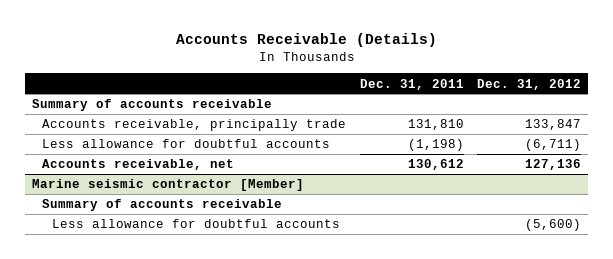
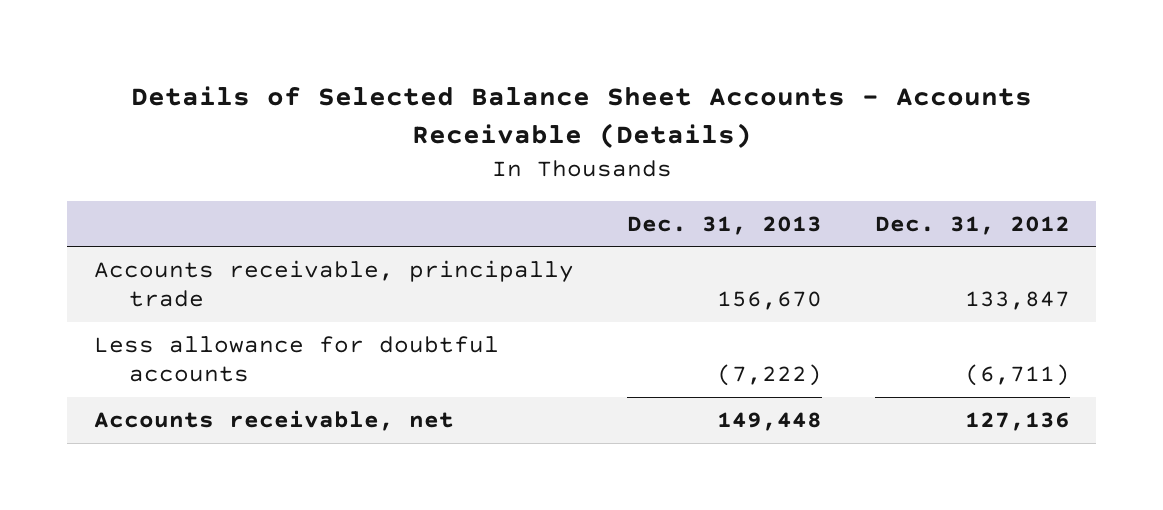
- Accounts Receivable (Details)
+ Details of Selected Balance Sheet Accounts - Accounts Receivable (Details)
- | Dec. 31, 2011 | Dec. 31, 2012
+ | Dec. 31, 2013 | Dec. 31, 2012
- Summary of accounts receivable
- Marine seismic contractor [Member]
- Summary of accounts receivable
- Less allowance for doubtful accounts | | (5,600)

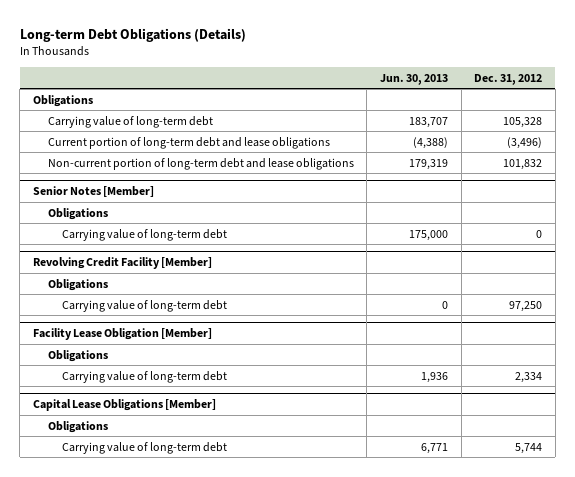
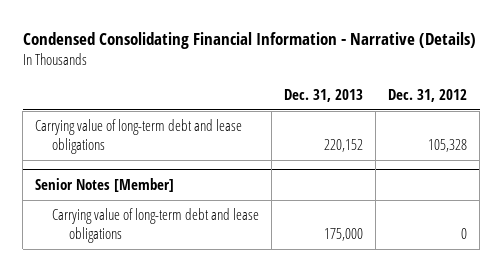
- Long-term Debt Obligations (Details)
+ Condensed Consolidating Financial Information - Narrative (Details)
- | Jun. 30, 2013 | Dec. 31, 2012
+ | Dec. 31, 2013 | Dec. 31, 2012
- Obligations
- Carrying value of long-term debt | 183,707 | 105,328
- Current portion of long-term debt and lease obligations | (4,388) | (3,496)
- Non-current portion of long-term debt and lease obligations | 179,319 | 101,832
+ Carrying value of long-term debt and lease obligations | 220,152 | 105,328
@ Senior Notes [Member]
- Obligations
- Carrying value of long-term debt | 175,000 | 0
- Revolving Credit Facility [Member]
- Obligations
- Carrying value of long-term debt | 0 | 97,250
- Facility Lease Obligation [Member]
- Obligations
- Carrying value of long-term debt | 1,936 | 2,334
- Capital Lease Obligations [Member]
- Obligations
- Carrying value of long-term debt | 6,771 | 5,744
@ Senior Notes [Member]
+ Carrying value of long-term debt and lease obligations | 175,000 | 0

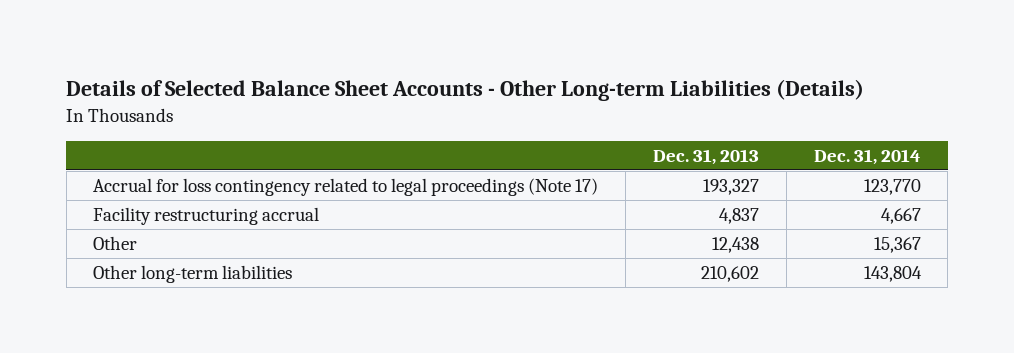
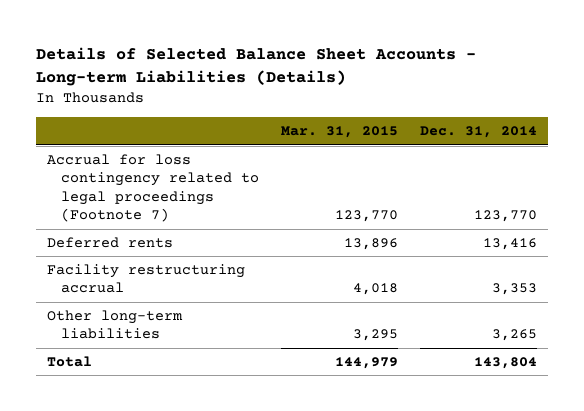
- Details of Selected Balance Sheet Accounts - Other Long-term Liabilities (Details)
+ Details of Selected Balance Sheet Accounts - Long-term Liabilities (Details)
- | Dec. 31, 2013 | Dec. 31, 2014
+ | Mar. 31, 2015 | Dec. 31, 2014
- Accrual for loss contingency related to legal proceedings (Note 17) | 193,327 | 123,770
- Facility restructuring accrual | 4,837 | 4,667
- Other | 12,438 | 15,367
- Other long-term liabilities | 210,602 | 143,804
+ Accrual for loss contingency related to legal proceedings (Footnote 7) | 123,770 | 123,770
+ Deferred rents | 13,896 | 13,416
+ Facility restructuring accrual | 4,018 | 3,353
+ Other long-term liabilities | 3,295 | 3,265
+ Total | 144,979 | 143,804

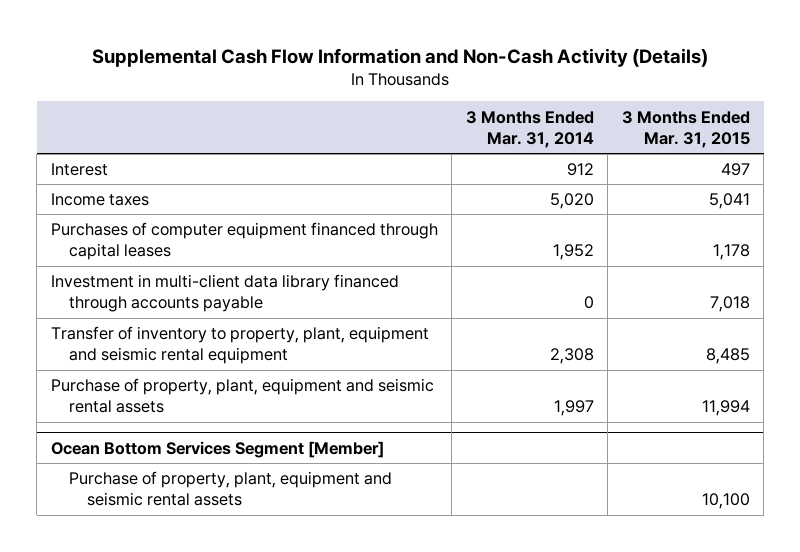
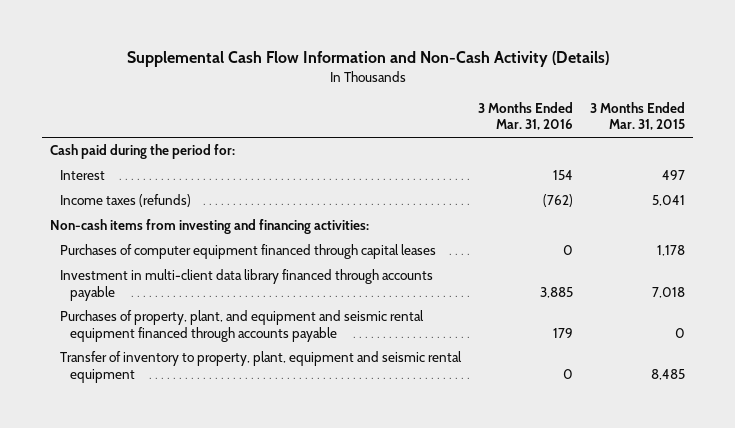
- | 3 Months Ended Mar. 31, 2014 | 3 Months Ended Mar. 31, 2015
+ | 3 Months Ended Mar. 31, 2016 | 3 Months Ended Mar. 31, 2015
+ Cash paid during the period for:
- Income taxes | 5,020 | 5,041
+ Income taxes (refunds) | (762) | 5,041
+ Non-cash items from investing and financing activities:
+ Purchases of property, plant, and equipment and seismic rental equipment financed through accounts payable | 179 | 0
- Purchase of property, plant, equipment and seismic rental assets | 1,997 | 11,994
- Ocean Bottom Services Segment [Member]
- Purchase of property, plant, equipment and seismic rental assets | | 10,100

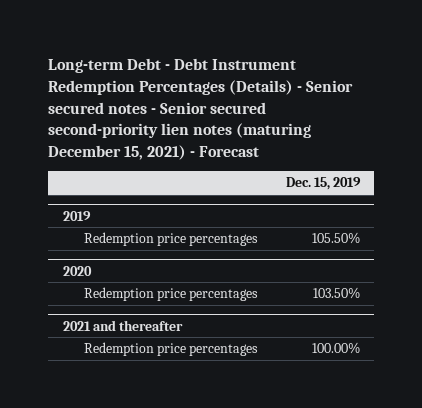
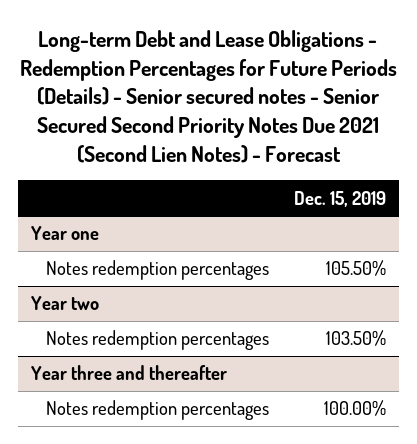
- Long-term Debt - Debt Instrument Redemption Percentages (Details) - Senior secured notes - Senior secured second-priority lien notes (maturing December 15, 2021) - Forecast
+ Long-term Debt and Lease Obligations - Redemption Percentages for Future Periods (Details) - Senior secured notes - Senior Secured Second Priority Notes Due 2021 (Second Lien Notes) - Forecast
- 2019
- Redemption price percentages | 105.50%
- 2020
- Redemption price percentages | 103.50%
- 2021 and thereafter
- Redemption price percentages | 100.00%
+ Year one
+ Notes redemption percentages | 105.50%
+ Year two
+ Notes redemption percentages | 103.50%
+ Year three and thereafter
+ Notes redemption percentages | 100.00%

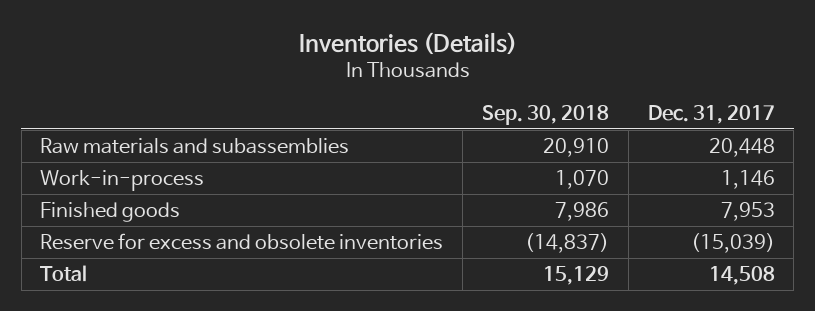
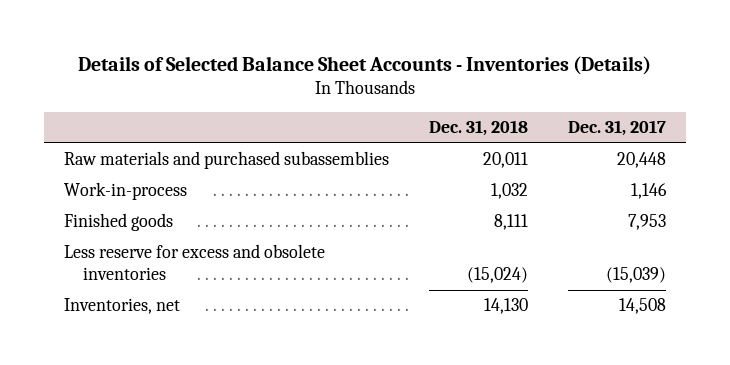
- Inventories (Details)
+ Details of Selected Balance Sheet Accounts - Inventories (Details)
- | Sep. 30, 2018 | Dec. 31, 2017
+ | Dec. 31, 2018 | Dec. 31, 2017
- Raw materials and subassemblies | 20,910 | 20,448
+ Raw materials and purchased subassemblies | 20,011 | 20,448
- Reserve for excess and obsolete inventories | (14,837) | (15,039)
- Total | 15,129 | 14,508
+ Less reserve for excess and obsolete inventories | (15,024) | (15,039)
+ Inventories, net | 14,130 | 14,508

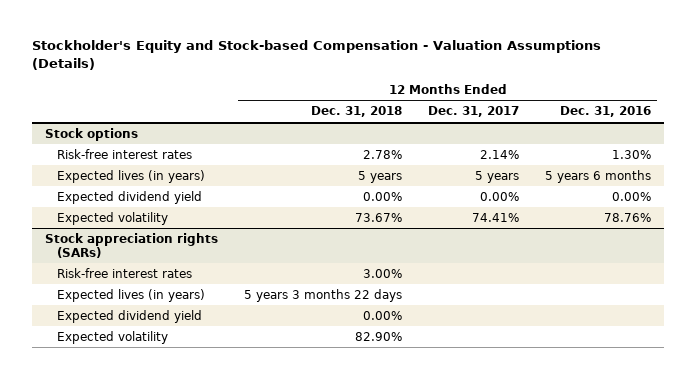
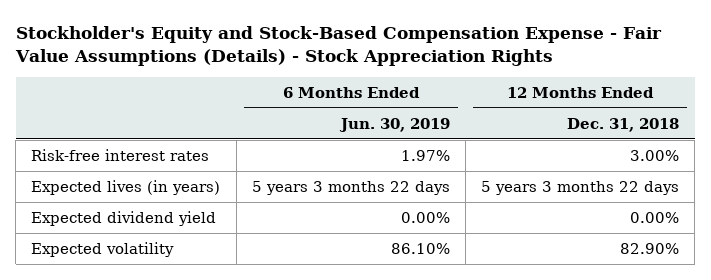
- Stockholder's Equity and Stock-based Compensation - Valuation Assumptions (Details)
+ Stockholder's Equity and Stock-Based Compensation Expense - Fair Value Assumptions (Details) - Stock Appreciation Rights
- | 12 Months Ended Dec. 31, 2018 | 12 Months Ended Dec. 31, 2017 | 12 Months Ended Dec. 31, 2016
+ | 6 Months Ended Jun. 30, 2019 | 12 Months Ended Dec. 31, 2018
- Stock options
- Risk-free interest rates | 2.78% | 2.14% | 1.30%
- Expected lives (in years) | 5 years | 5 years | 5 years 6 months
- Expected dividend yield | 0.00% | 0.00% | 0.00%
- Expected volatility | 73.67% | 74.41% | 78.76%
- Stock appreciation rights (SARs)

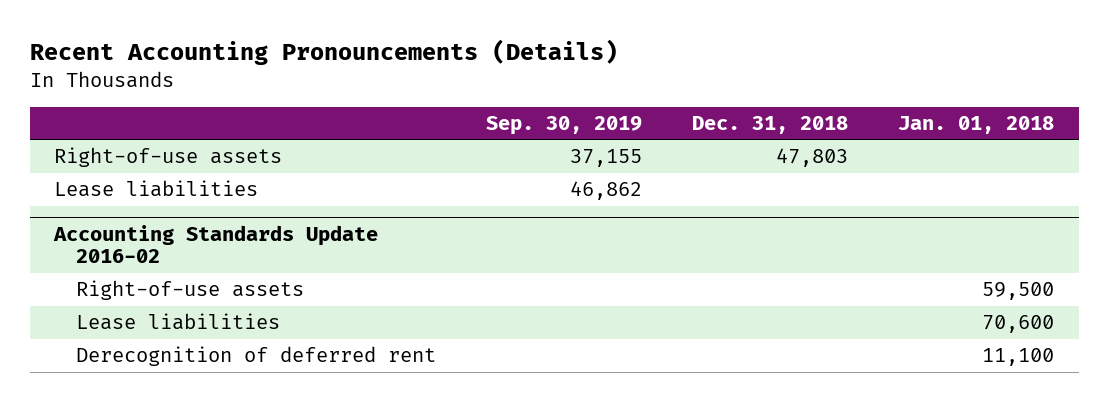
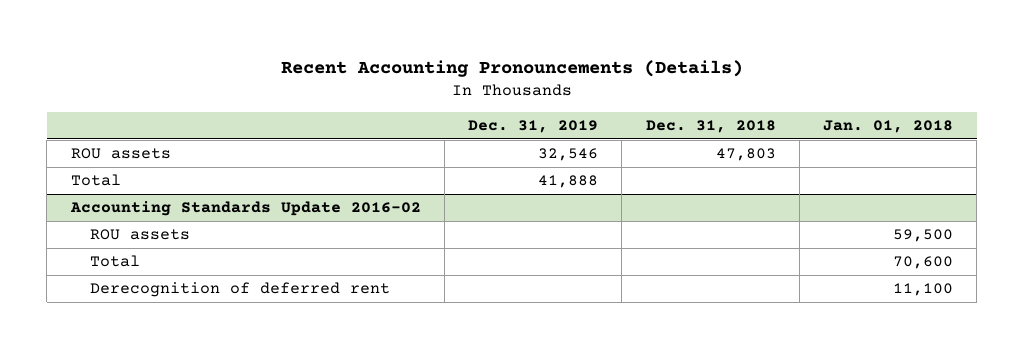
- | Sep. 30, 2019 | Dec. 31, 2018 | Jan. 01, 2018
+ | Dec. 31, 2019 | Dec. 31, 2018 | Jan. 01, 2018
- Right-of-use assets | 37,155 | 47,803 |
- Lease liabilities | 46,862 | |
+ ROU assets | 32,546 | 47,803 |
+ Total | 41,888 | |
@ Accounting Standards Update 2016-02
- Right-of-use assets | | | 59,500
- Lease liabilities | | | 70,600
+ ROU assets | | | 59,500
+ Total | | | 70,600

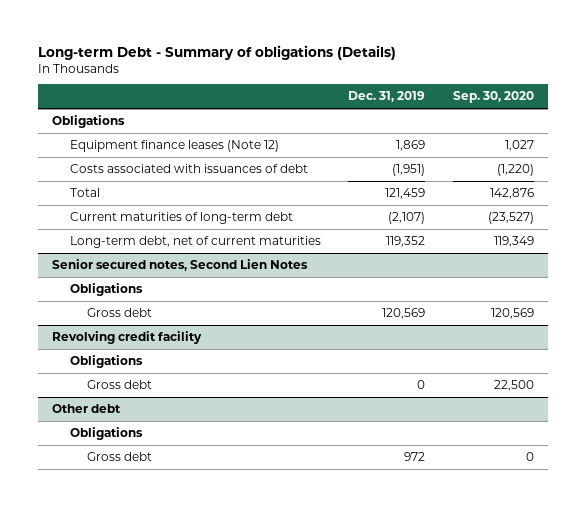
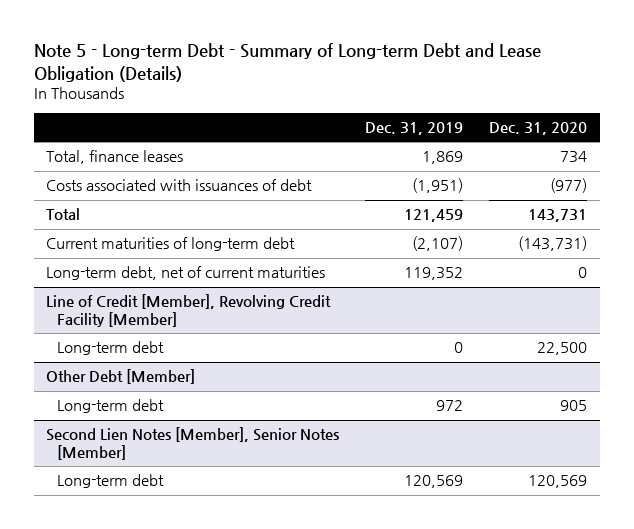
- Long-term Debt - Summary of obligations (Details)
+ Note 5 - Long-term Debt - Summary of Long-term Debt and Lease Obligation (Details)
- | Dec. 31, 2019 | Sep. 30, 2020
+ | Dec. 31, 2019 | Dec. 31, 2020
- Obligations
- Equipment finance leases (Note 12) | 1,869 | 1,027
+ Total, finance leases | 1,869 | 734
- Senior secured notes, Second Lien Notes
- Obligations
- Gross debt | 120,569 | 120,569
- Revolving credit facility
- Obligations
- Gross debt | 0 | 22,500
- Other debt
- Obligations
- Gross debt | 972 | 0
+ Line of Credit [Member], Revolving Credit Facility [Member]
+ Long-term debt | 0 | 22,500
+ Other Debt [Member]
+ Long-term debt | 972 | 905
+ Second Lien Notes [Member], Senior Notes [Member]
+ Long-term debt | 120,569 | 120,569

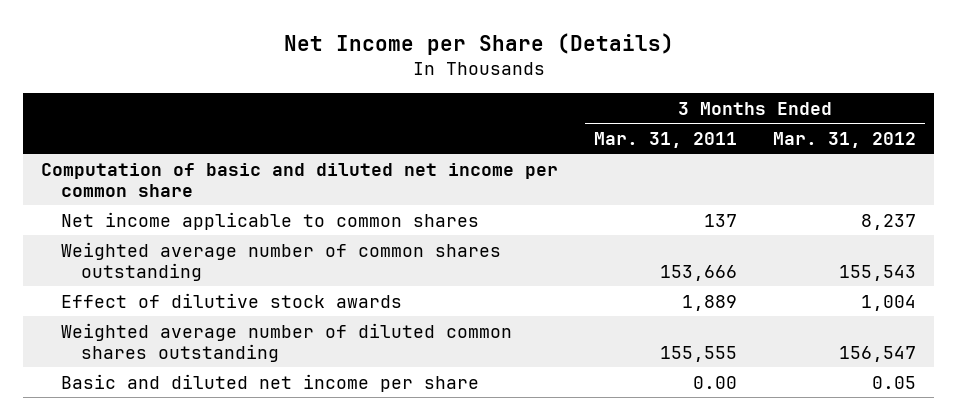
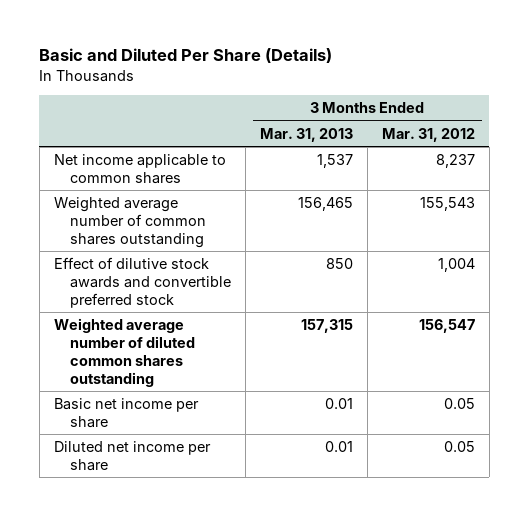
- Net Income per Share (Details)
+ Basic and Diluted Per Share (Details)
- | 3 Months Ended Mar. 31, 2011 | 3 Months Ended Mar. 31, 2012
+ | 3 Months Ended Mar. 31, 2013 | 3 Months Ended Mar. 31, 2012
- Computation of basic and diluted net income per common share
- Effect of dilutive stock awards | 1,889 | 1,004
+ Effect of dilutive stock awards and convertible preferred stock | 850 | 1,004
- Basic and diluted net income per share | 0.00 | 0.05
+ Basic net income per share | 0.01 | 0.05
+ Diluted net income per share | 0.01 | 0.05

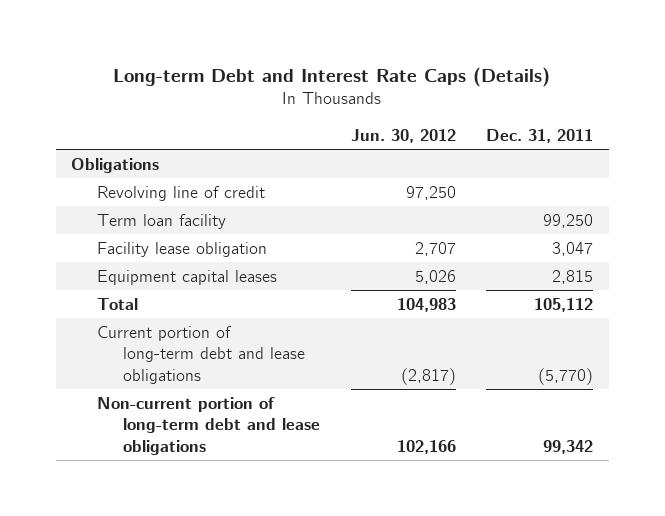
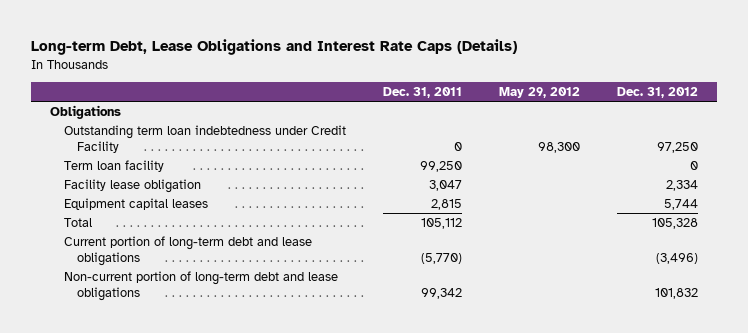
- Long-term Debt and Interest Rate Caps (Details)
+ Long-term Debt, Lease Obligations and Interest Rate Caps (Details)
- | Jun. 30, 2012 | Dec. 31, 2011
+ | Dec. 31, 2011 | May 29, 2012 | Dec. 31, 2012
- Revolving line of credit | 97,250 |
+ Outstanding term loan indebtedness under Credit Facility | 0 | 98,300 | 97,250

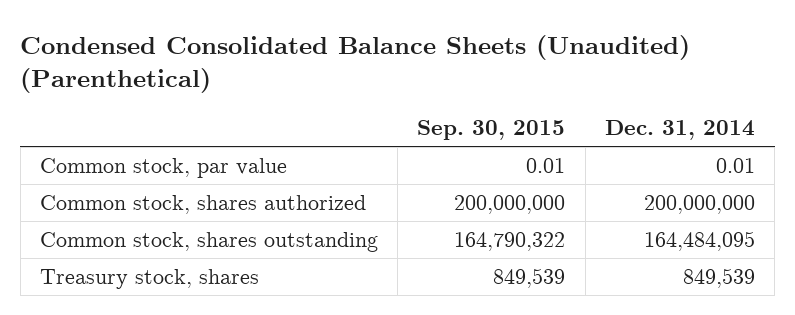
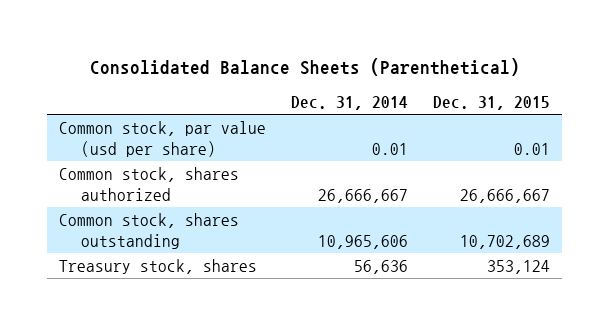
- Condensed Consolidated Balance Sheets (Unaudited) (Parenthetical)
+ Consolidated Balance Sheets (Parenthetical)
- | Sep. 30, 2015 | Dec. 31, 2014
+ | Dec. 31, 2014 | Dec. 31, 2015
- Common stock, par value | 0.01 | 0.01
- Common stock, shares authorized | 200,000,000 | 200,000,000
- Common stock, shares outstanding | 164,790,322 | 164,484,095
- Treasury stock, shares | 849,539 | 849,539
+ Common stock, par value (usd per share) | 0.01 | 0.01
+ Common stock, shares authorized | 26,666,667 | 26,666,667
+ Common stock, shares outstanding | 10,965,606 | 10,702,689
+ Treasury stock, shares | 56,636 | 353,124

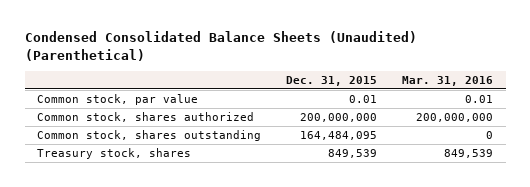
- Consolidated Balance Sheets (Parenthetical)
+ Condensed Consolidated Balance Sheets (Unaudited) (Parenthetical)
- | Dec. 31, 2014 | Dec. 31, 2015
+ | Dec. 31, 2015 | Mar. 31, 2016
- Common stock, par value (usd per share) | 0.01 | 0.01
- Common stock, shares authorized | 26,666,667 | 26,666,667
- Common stock, shares outstanding | 10,965,606 | 10,702,689
- Treasury stock, shares | 56,636 | 353,124
+ Common stock, par value | 0.01 | 0.01
+ Common stock, shares authorized | 200,000,000 | 200,000,000
+ Common stock, shares outstanding | 164,484,095 | 0
+ Treasury stock, shares | 849,539 | 849,539

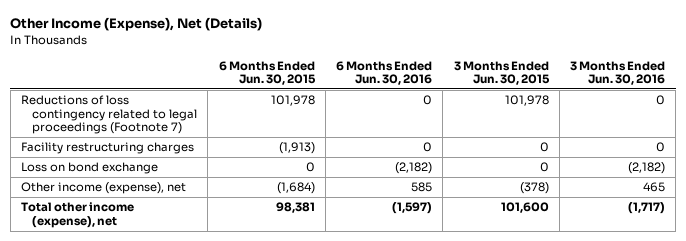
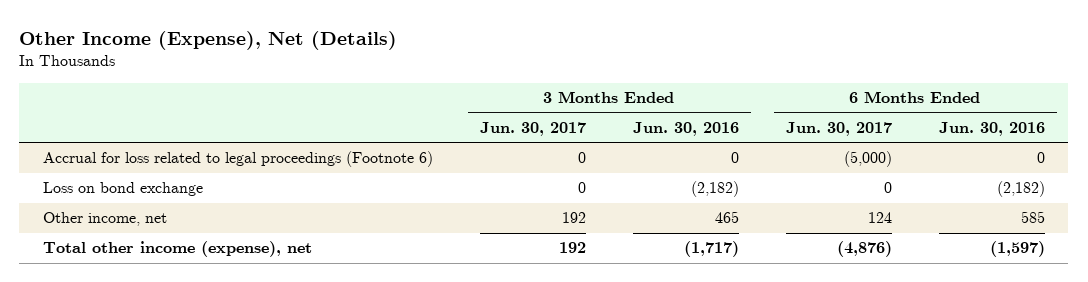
- | 6 Months Ended Jun. 30, 2015 | 6 Months Ended Jun. 30, 2016 | 3 Months Ended Jun. 30, 2015 | 3 Months Ended Jun. 30, 2016
+ | 3 Months Ended Jun. 30, 2017 | 3 Months Ended Jun. 30, 2016 | 6 Months Ended Jun. 30, 2017 | 6 Months Ended Jun. 30, 2016
- Reductions of loss contingency related to legal proceedings (Footnote 7) | 101,978 | 0 | 101,978 | 0
- Facility restructuring charges | (1,913) | 0 | 0 | 0
+ Accrual for loss related to legal proceedings (Footnote 6) | 0 | 0 | (5,000) | 0
- Other income (expense), net | (1,684) | 585 | (378) | 465
+ Other income, net | 192 | 465 | 124 | 585

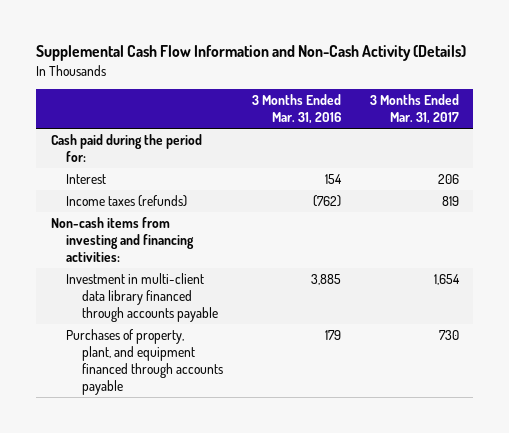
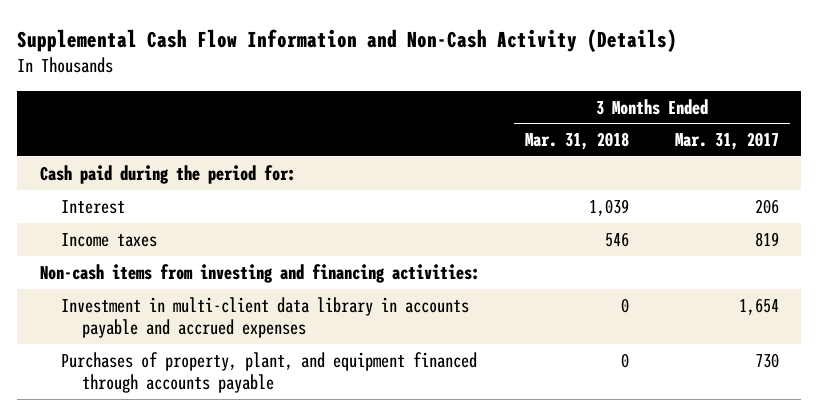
- | 3 Months Ended Mar. 31, 2016 | 3 Months Ended Mar. 31, 2017
+ | 3 Months Ended Mar. 31, 2018 | 3 Months Ended Mar. 31, 2017
- Income taxes (refunds) | (762) | 819
+ Income taxes | 546 | 819
- Investment in multi-client data library financed through accounts payable | 3,885 | 1,654
+ Investment in multi-client data library in accounts payable and accrued expenses | 0 | 1,654

